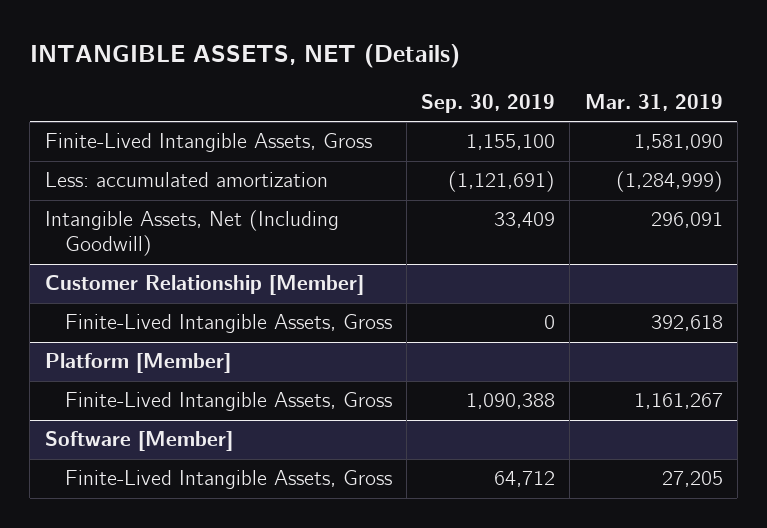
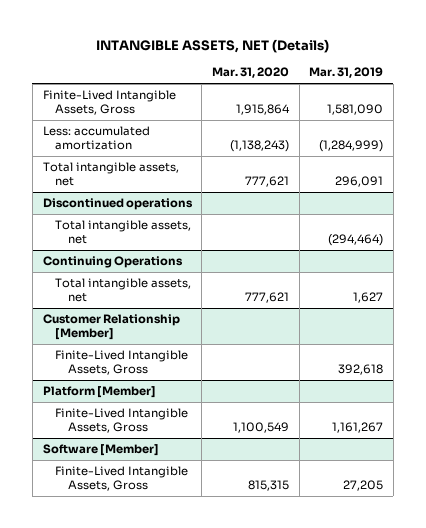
- | Sep. 30, 2019 | Mar. 31, 2019
+ | Mar. 31, 2020 | Mar. 31, 2019
- Intangible Assets, Net (Including Goodwill) | 33,409 | 296,091
+ Total intangible assets, net | 777,621 | 296,091
+ Discontinued operations
+ Total intangible assets, net | | (294,464)
+ Continuing Operations
+ Total intangible assets, net | 777,621 | 1,627

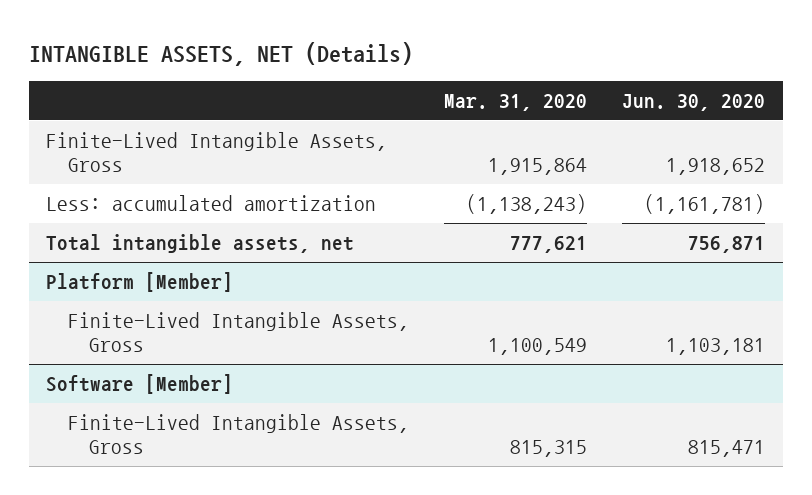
- | Mar. 31, 2020 | Mar. 31, 2019
+ | Mar. 31, 2020 | Jun. 30, 2020
- Discontinued operations
- Total intangible assets, net | | (294,464)
- Continuing Operations
- Total intangible assets, net | 777,621 | 1,627
- Customer Relationship [Member]
- Finite-Lived Intangible Assets, Gross | | 392,618

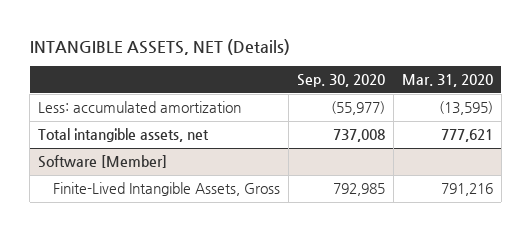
- | Mar. 31, 2020 | Jun. 30, 2020
+ | Sep. 30, 2020 | Mar. 31, 2020
- Finite-Lived Intangible Assets, Gross | 1,915,864 | 1,918,652
- Less: accumulated amortization | (1,138,243) | (1,161,781)
+ Less: accumulated amortization | (55,977) | (13,595)
- Platform [Member]
- Finite-Lived Intangible Assets, Gross | 1,100,549 | 1,103,181
@ Software [Member]
- Finite-Lived Intangible Assets, Gross | 815,315 | 815,471
+ Finite-Lived Intangible Assets, Gross | 792,985 | 791,216

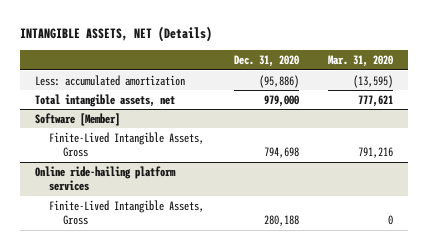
- | Sep. 30, 2020 | Mar. 31, 2020
+ | Dec. 31, 2020 | Mar. 31, 2020
+ Online ride-hailing platform services
+ Finite-Lived Intangible Assets, Gross | 280,188 | 0

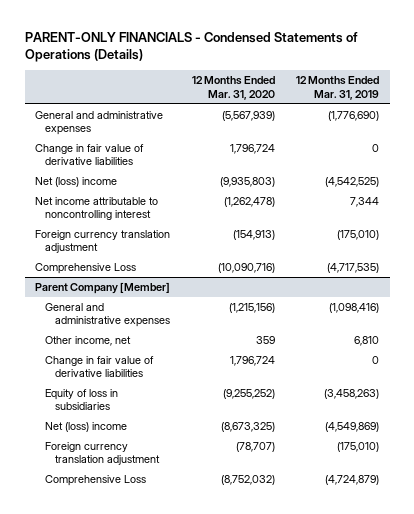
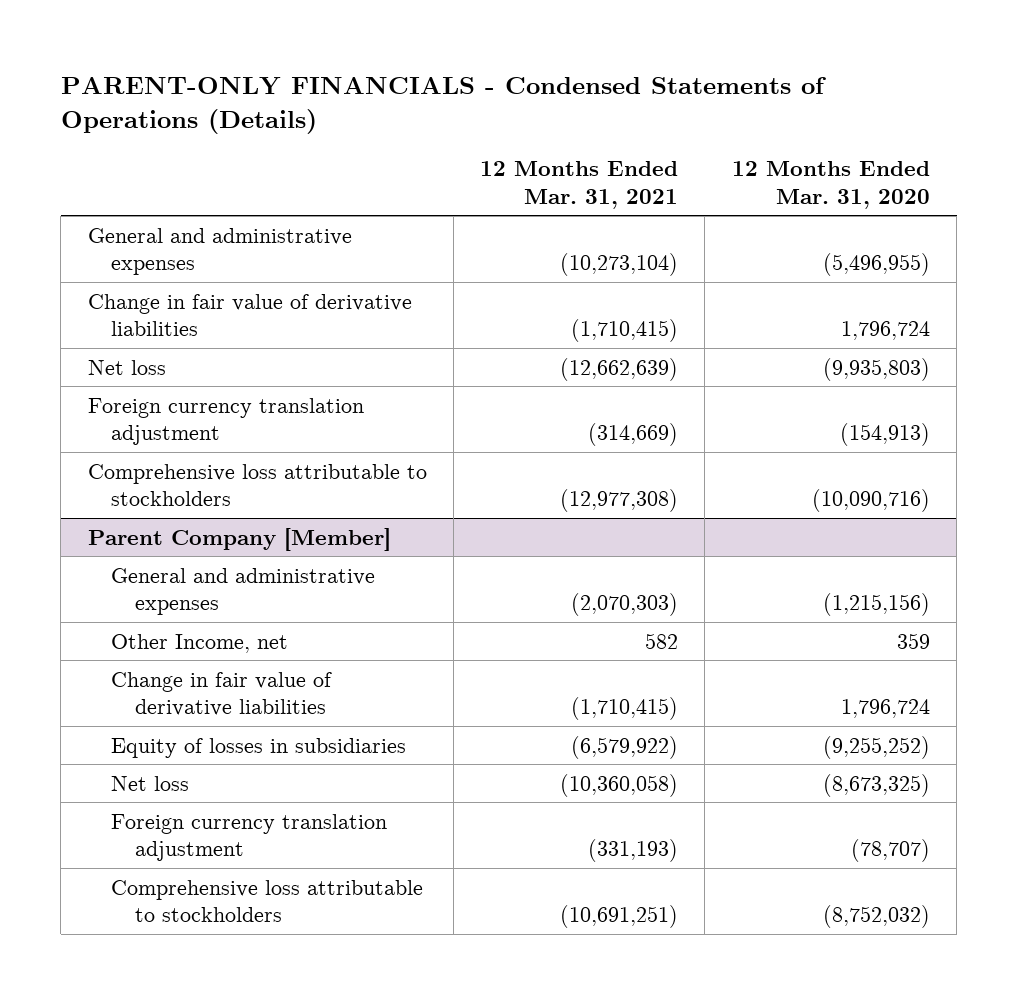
- | 12 Months Ended Mar. 31, 2020 | 12 Months Ended Mar. 31, 2019
+ | 12 Months Ended Mar. 31, 2021 | 12 Months Ended Mar. 31, 2020
- General and administrative expenses | (5,567,939) | (1,776,690)
+ General and administrative expenses | (10,273,104) | (5,496,955)
- Net (loss) income | (9,935,803) | (4,542,525)
- Net income attributable to noncontrolling interest | (1,262,478) | 7,344
+ Net loss | (12,662,639) | (9,935,803)
- Comprehensive Loss | (10,090,716) | (4,717,535)
+ Comprehensive loss attributable to stockholders | (12,977,308) | (10,090,716)
@ Parent Company [Member]
- Other income, net | 359 | 6,810
+ Other Income, net | 582 | 359
- Equity of loss in subsidiaries | (9,255,252) | (3,458,263)
- Net (loss) income | (8,673,325) | (4,549,869)
+ Equity of losses in subsidiaries | (6,579,922) | (9,255,252)
+ Net loss | (10,360,058) | (8,673,325)
- Comprehensive Loss | (8,752,032) | (4,724,879)
+ Comprehensive loss attributable to stockholders | (10,691,251) | (8,752,032)

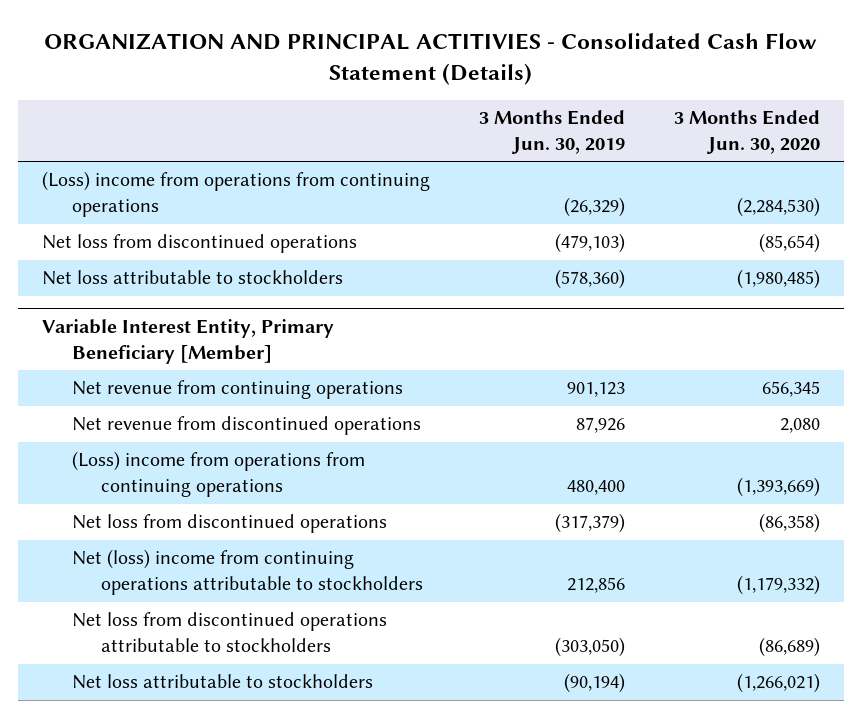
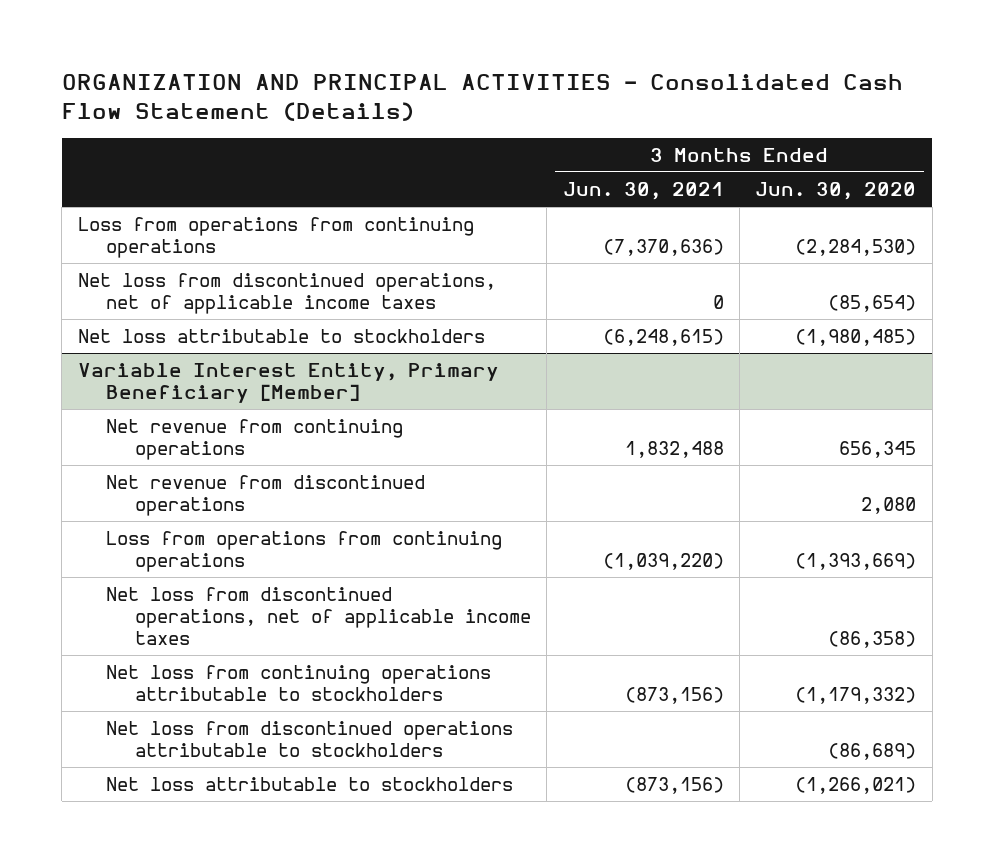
- ORGANIZATION AND PRINCIPAL ACTITIVIES - Consolidated Cash Flow Statement (Details)
+ ORGANIZATION AND PRINCIPAL ACTIVITIES - Consolidated Cash Flow Statement (Details)
- | 3 Months Ended Jun. 30, 2019 | 3 Months Ended Jun. 30, 2020
+ | 3 Months Ended Jun. 30, 2021 | 3 Months Ended Jun. 30, 2020
- (Loss) income from operations from continuing operations | (26,329) | (2,284,530)
- Net loss from discontinued operations | (479,103) | (85,654)
+ Loss from operations from continuing operations | (7,370,636) | (2,284,530)
+ Net loss from discontinued operations, net of applicable income taxes | 0 | (85,654)
@ Variable Interest Entity, Primary Beneficiary [Member]
- (Loss) income from operations from continuing operations | 480,400 | (1,393,669)
- Net loss from discontinued operations | (317,379) | (86,358)
- Net (loss) income from continuing operations attributable to stockholders | 212,856 | (1,179,332)
+ Loss from operations from continuing operations | (1,039,220) | (1,393,669)
+ Net loss from discontinued operations, net of applicable income taxes | | (86,358)
+ Net loss from continuing operations attributable to stockholders | (873,156) | (1,179,332)

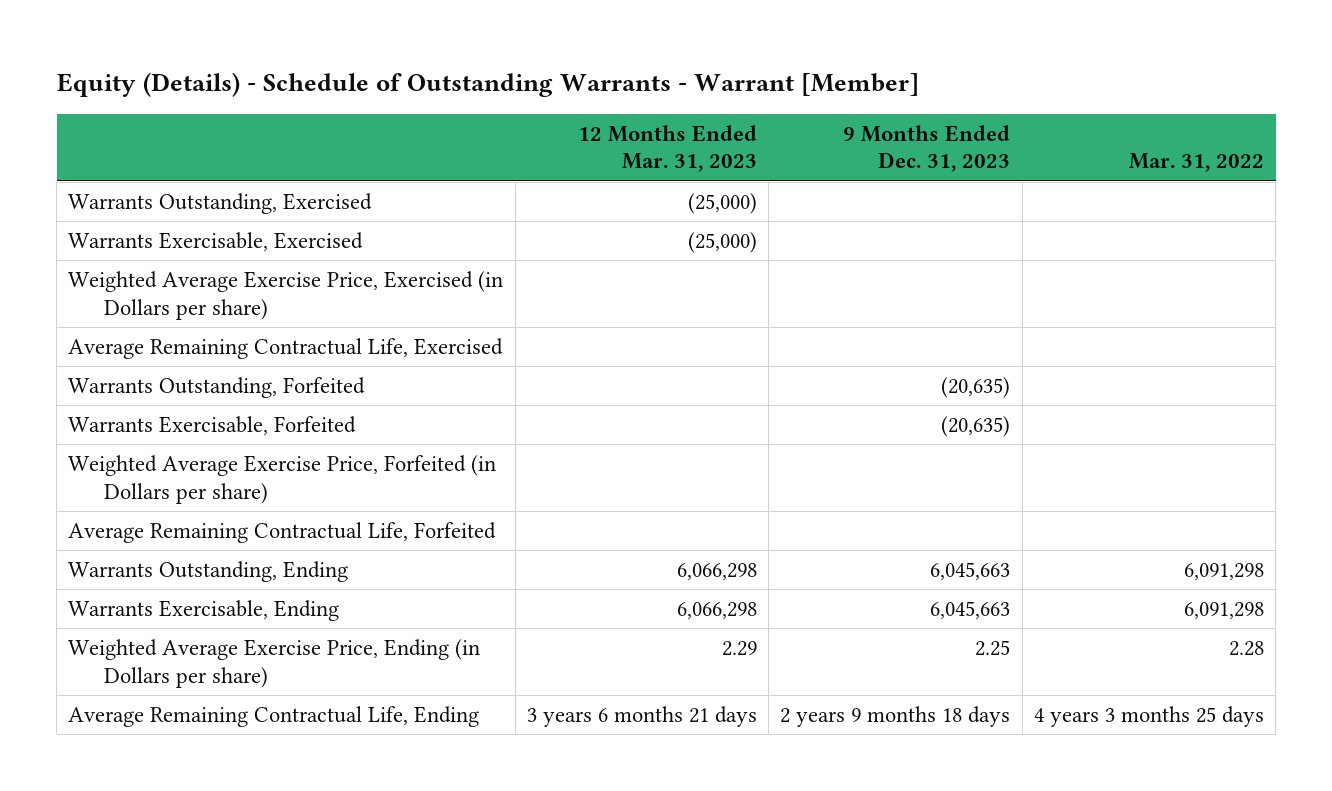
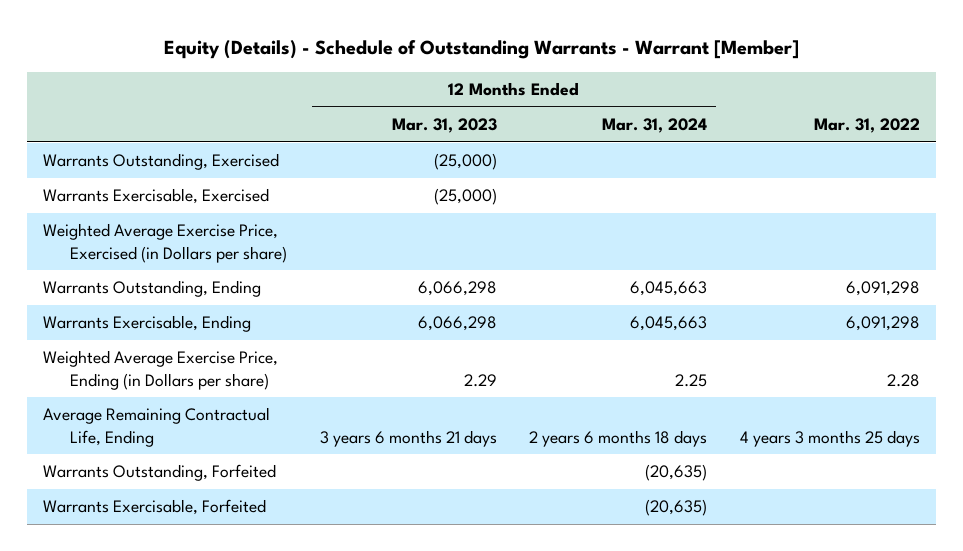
- | 12 Months Ended Mar. 31, 2023 | 9 Months Ended Dec. 31, 2023 | Mar. 31, 2022
+ | 12 Months Ended Mar. 31, 2023 | 12 Months Ended Mar. 31, 2024 | Mar. 31, 2022
- Average Remaining Contractual Life, Exercised
- Weighted Average Exercise Price, Forfeited (in Dollars per share)
- Average Remaining Contractual Life, Forfeited
moved down: Warrants Outstanding, Forfeited | | (20,635) |
moved down: Warrants Exercisable, Forfeited | | (20,635) |

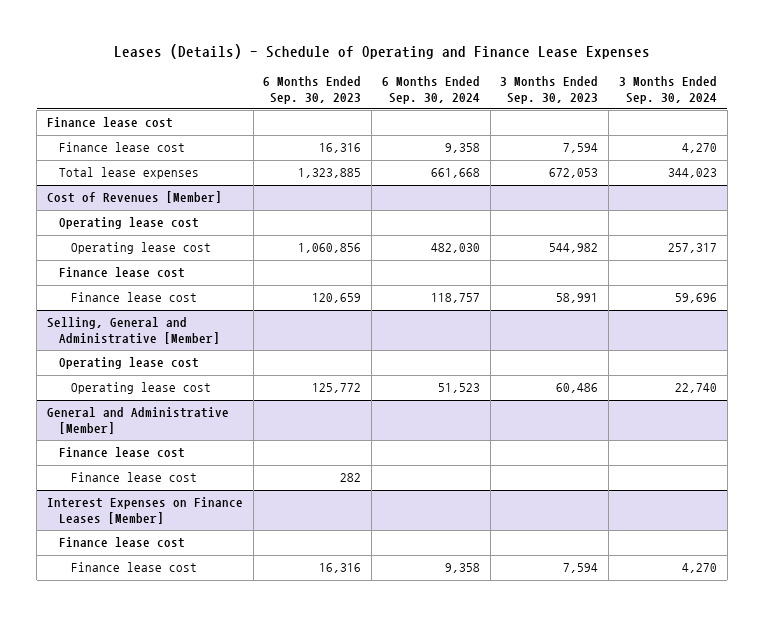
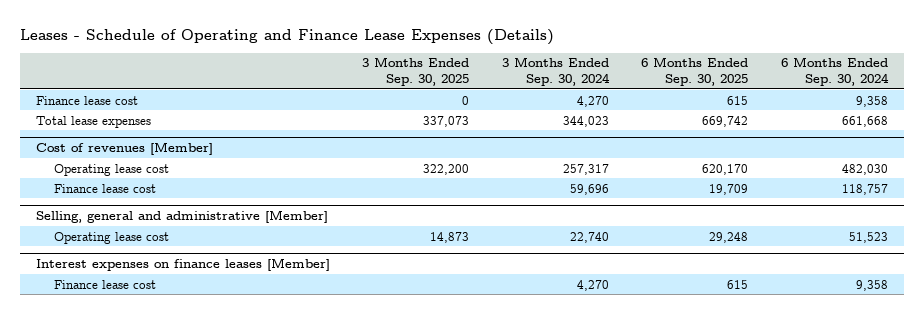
- Leases (Details) - Schedule of Operating and Finance Lease Expenses
+ Leases - Schedule of Operating and Finance Lease Expenses (Details)
- | 6 Months Ended Sep. 30, 2023 | 6 Months Ended Sep. 30, 2024 | 3 Months Ended Sep. 30, 2023 | 3 Months Ended Sep. 30, 2024
+ | 3 Months Ended Sep. 30, 2025 | 3 Months Ended Sep. 30, 2024 | 6 Months Ended Sep. 30, 2025 | 6 Months Ended Sep. 30, 2024
- Finance lease cost
- Cost of Revenues [Member]
- Operating lease cost
+ Cost of revenues [Member]
- Finance lease cost
- Selling, General and Administrative [Member]
- Operating lease cost
+ Selling, general and administrative [Member]
- General and Administrative [Member]
- Finance lease cost
- Finance lease cost | 282 | | |
- Interest Expenses on Finance Leases [Member]
- Finance lease cost
+ Interest expenses on finance leases [Member]

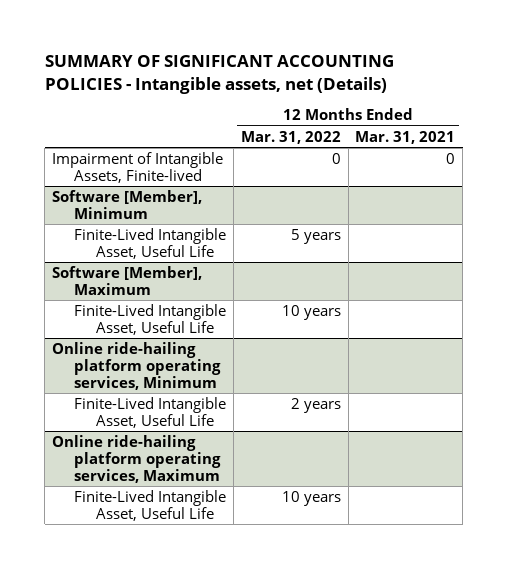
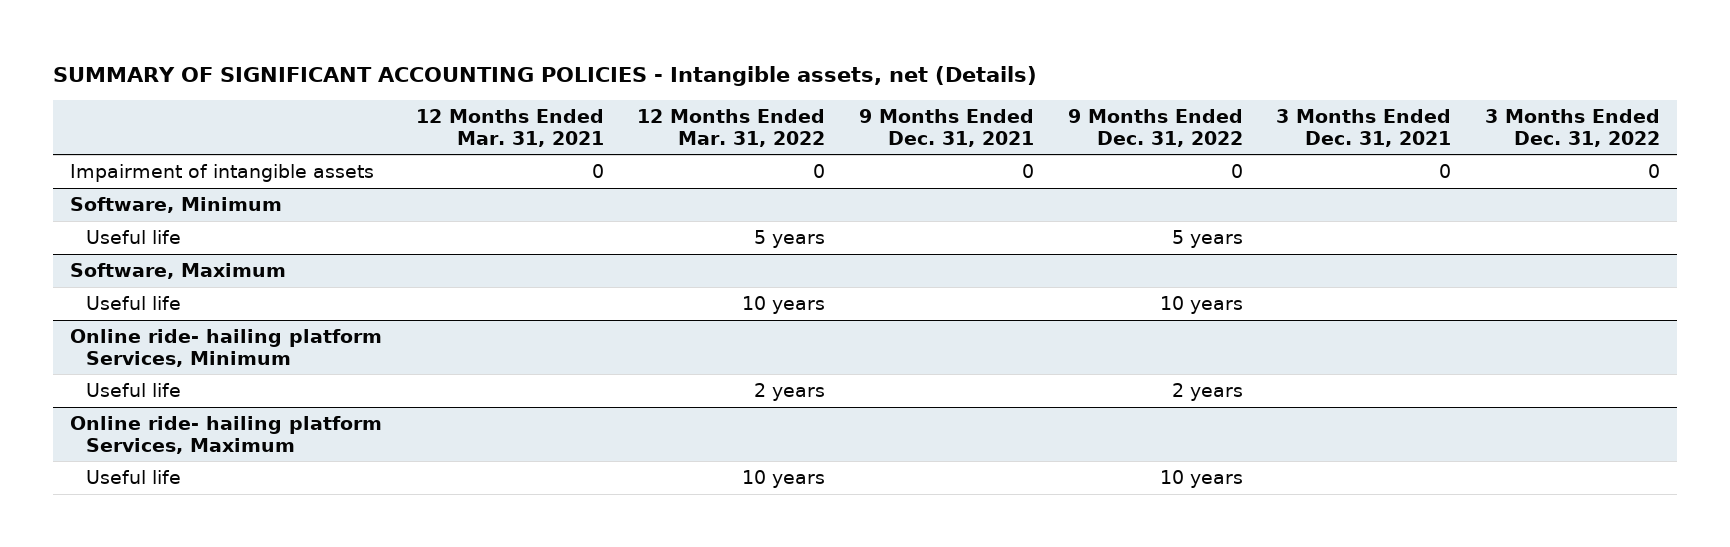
- | 12 Months Ended Mar. 31, 2022 | 12 Months Ended Mar. 31, 2021
+ | 12 Months Ended Mar. 31, 2021 | 12 Months Ended Mar. 31, 2022 | 9 Months Ended Dec. 31, 2021 | 9 Months Ended Dec. 31, 2022 | 3 Months Ended Dec. 31, 2021 | 3 Months Ended Dec. 31, 2022
- Impairment of Intangible Assets, Finite-lived | 0 | 0
- Software [Member], Minimum
- Finite-Lived Intangible Asset, Useful Life | 5 years |
- Software [Member], Maximum
- Finite-Lived Intangible Asset, Useful Life | 10 years |
- Online ride-hailing platform operating services, Minimum
- Finite-Lived Intangible Asset, Useful Life | 2 years |
- Online ride-hailing platform operating services, Maximum
- Finite-Lived Intangible Asset, Useful Life | 10 years |
+ Impairment of intangible assets | 0 | 0 | 0 | 0 | 0 | 0
+ Software, Minimum
+ Useful life | | 5 years | | 5 years | |
+ Software, Maximum
+ Useful life | | 10 years | | 10 years | |
+ Online ride- hailing platform Services, Minimum
+ Useful life | | 2 years | | 2 years | |
+ Online ride- hailing platform Services, Maximum
+ Useful life | | 10 years | | 10 years | |

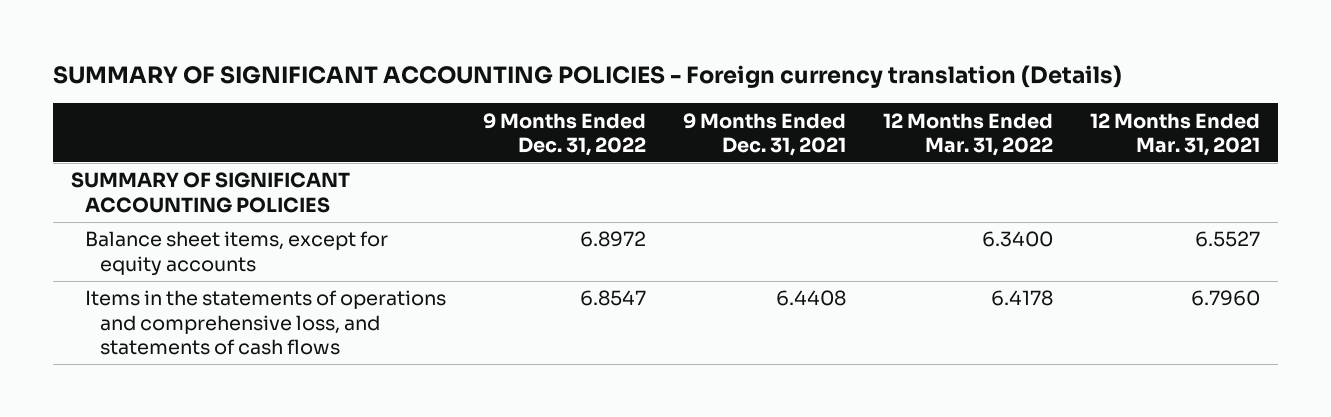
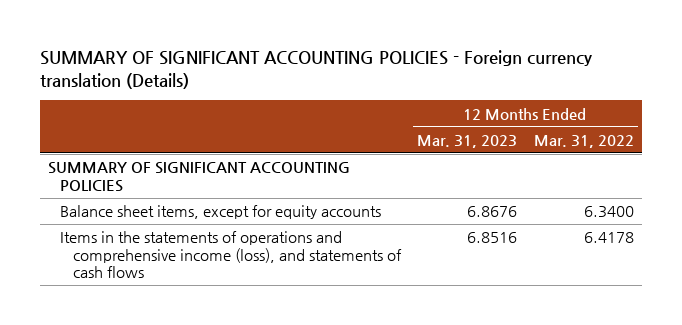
- | 9 Months Ended Dec. 31, 2022 | 9 Months Ended Dec. 31, 2021 | 12 Months Ended Mar. 31, 2022 | 12 Months Ended Mar. 31, 2021
+ | 12 Months Ended Mar. 31, 2023 | 12 Months Ended Mar. 31, 2022
- Items in the statements of operations and comprehensive loss, and statements of cash flows | 6.8547 | 6.4408 | 6.4178 | 6.7960
+ Items in the statements of operations and comprehensive income (loss), and statements of cash flows | 6.8516 | 6.4178

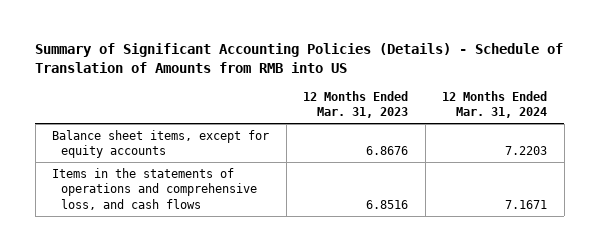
- SUMMARY OF SIGNIFICANT ACCOUNTING POLICIES - Foreign currency translation (Details)
+ Summary of Significant Accounting Policies (Details) - Schedule of Translation of Amounts from RMB into US
- | 12 Months Ended Mar. 31, 2023 | 12 Months Ended Mar. 31, 2022
+ | 12 Months Ended Mar. 31, 2023 | 12 Months Ended Mar. 31, 2024
- SUMMARY OF SIGNIFICANT ACCOUNTING POLICIES
- Items in the statements of operations and comprehensive income (loss), and statements of cash flows | 6.8516 | 6.4178
+ Items in the statements of operations and comprehensive loss, and cash flows | 6.8516 | 7.1671

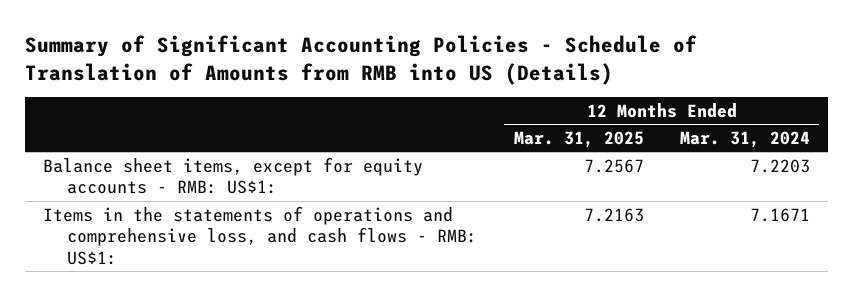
- Summary of Significant Accounting Policies (Details) - Schedule of Translation of Amounts from RMB into US
+ Summary of Significant Accounting Policies - Schedule of Translation of Amounts from RMB into US (Details)
- | 12 Months Ended Mar. 31, 2023 | 12 Months Ended Mar. 31, 2024
+ | 12 Months Ended Mar. 31, 2025 | 12 Months Ended Mar. 31, 2024
- Balance sheet items, except for equity accounts | 6.8676 | 7.2203
- Items in the statements of operations and comprehensive loss, and cash flows | 6.8516 | 7.1671
+ Balance sheet items, except for equity accounts - RMB: US$1: | 7.2567 | 7.2203
+ Items in the statements of operations and comprehensive loss, and cash flows - RMB: US$1: | 7.2163 | 7.1671

